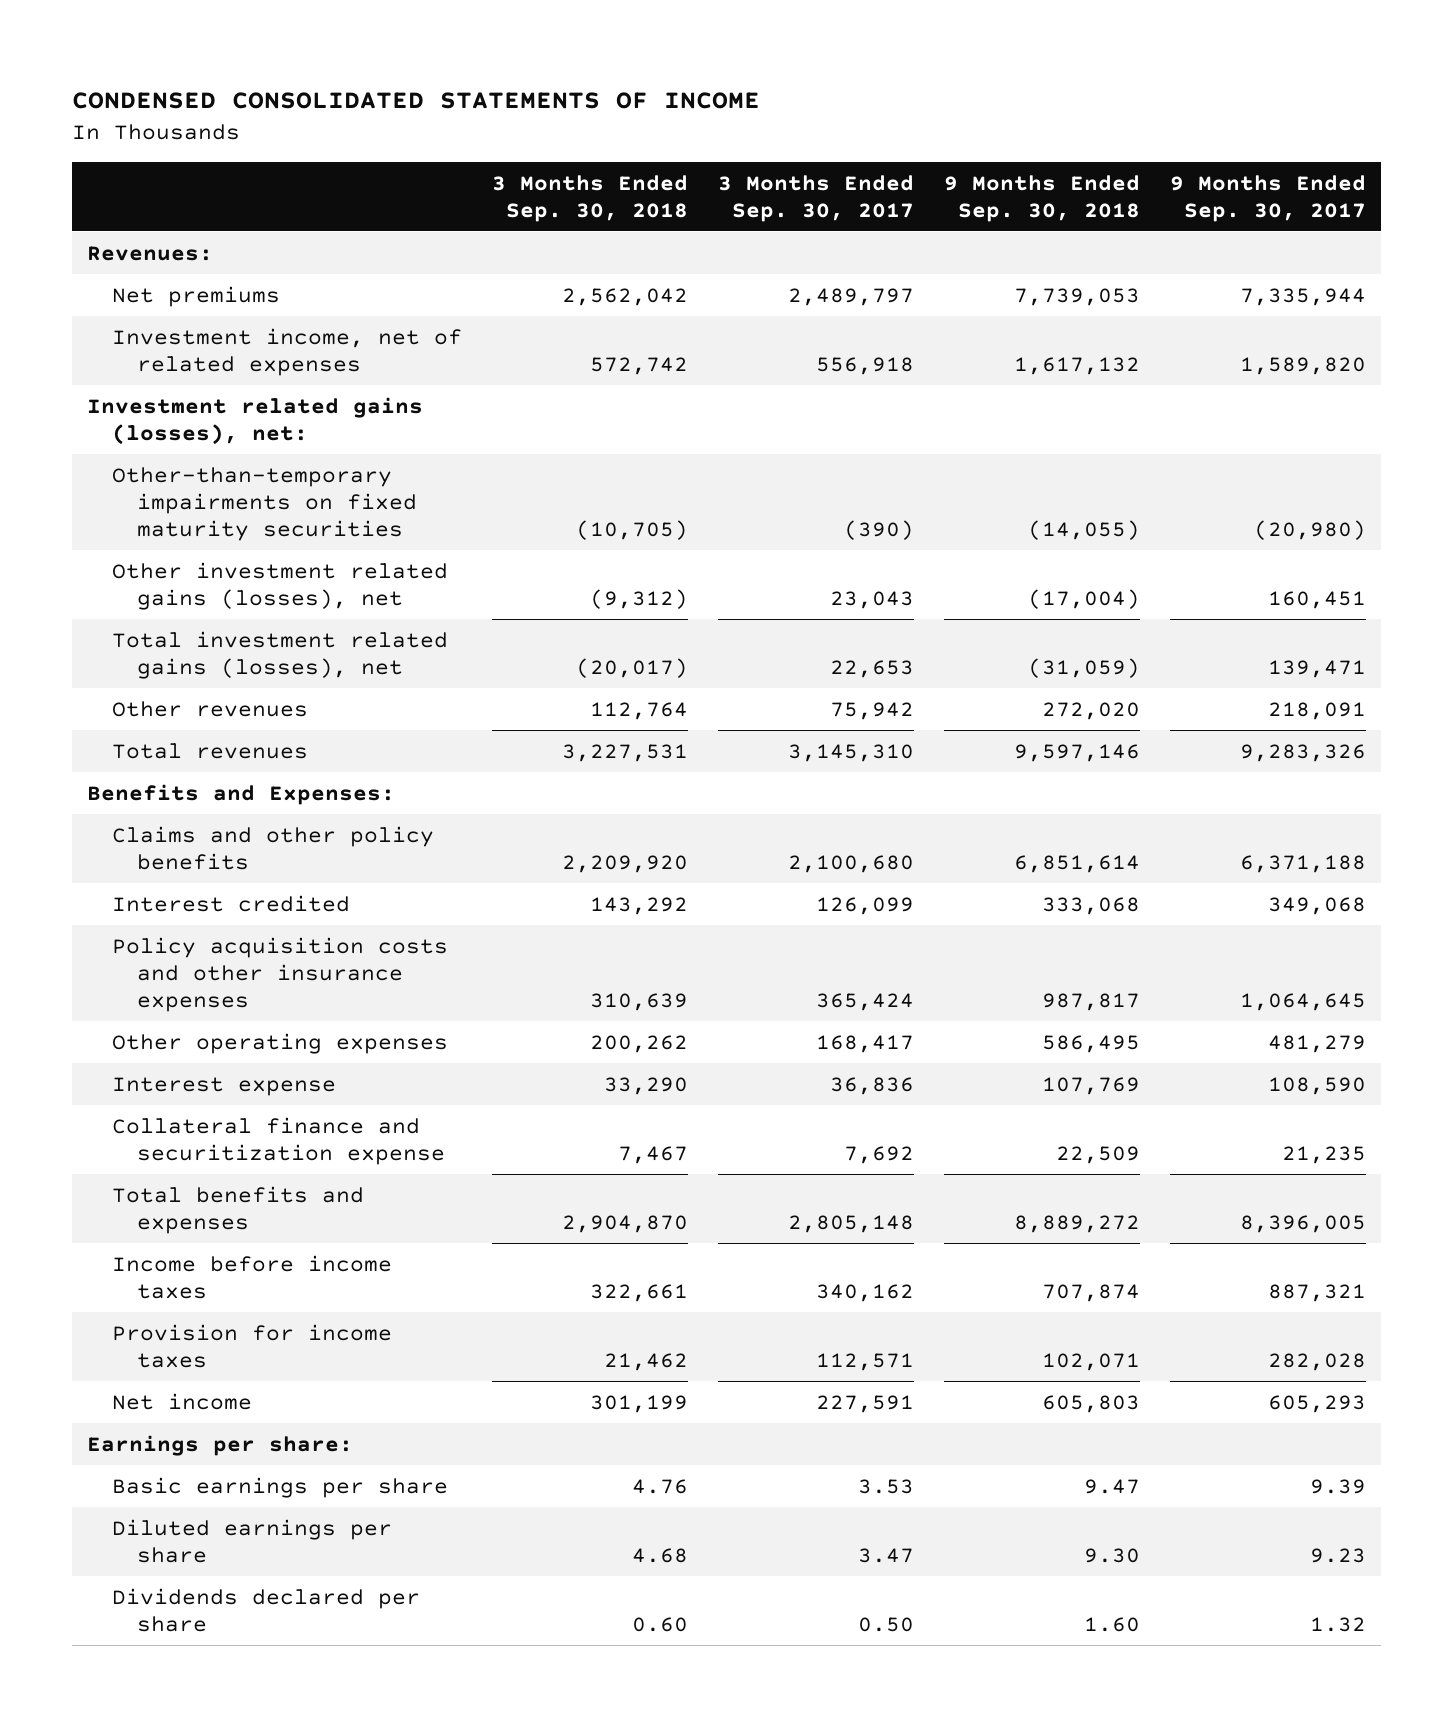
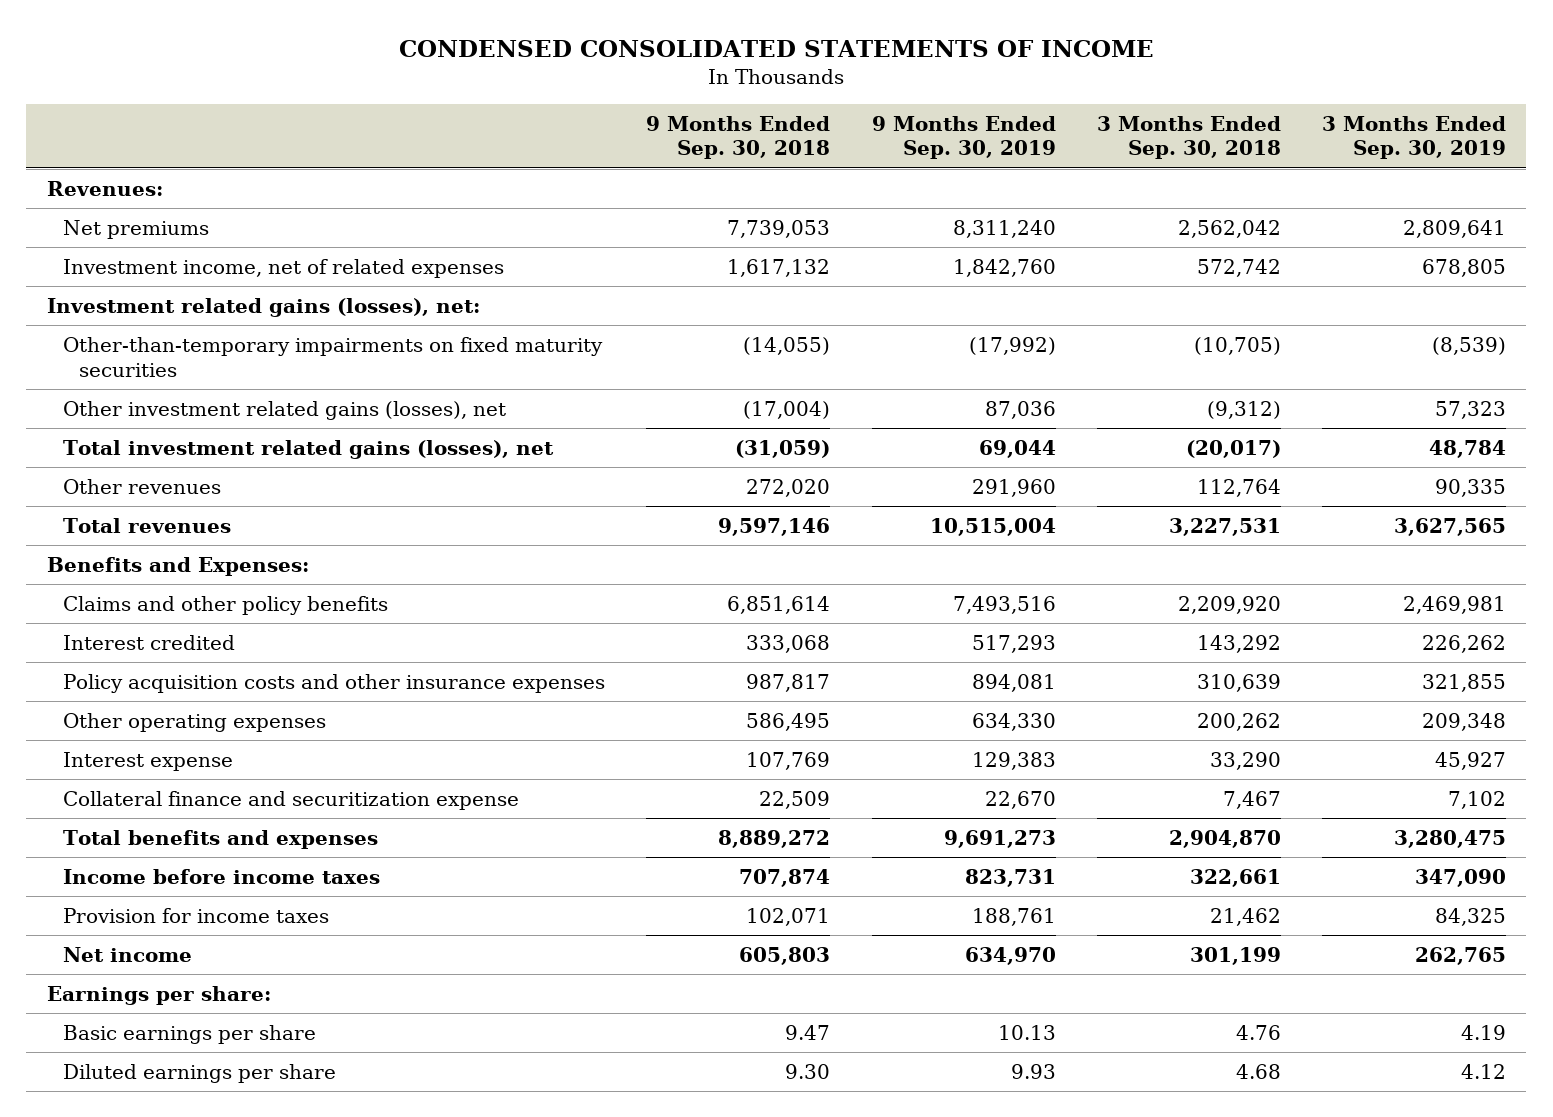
- | 3 Months Ended Sep. 30, 2018 | 3 Months Ended Sep. 30, 2017 | 9 Months Ended Sep. 30, 2018 | 9 Months Ended Sep. 30, 2017
+ | 9 Months Ended Sep. 30, 2018 | 9 Months Ended Sep. 30, 2019 | 3 Months Ended Sep. 30, 2018 | 3 Months Ended Sep. 30, 2019
- Dividends declared per share | 0.60 | 0.50 | 1.60 | 1.32

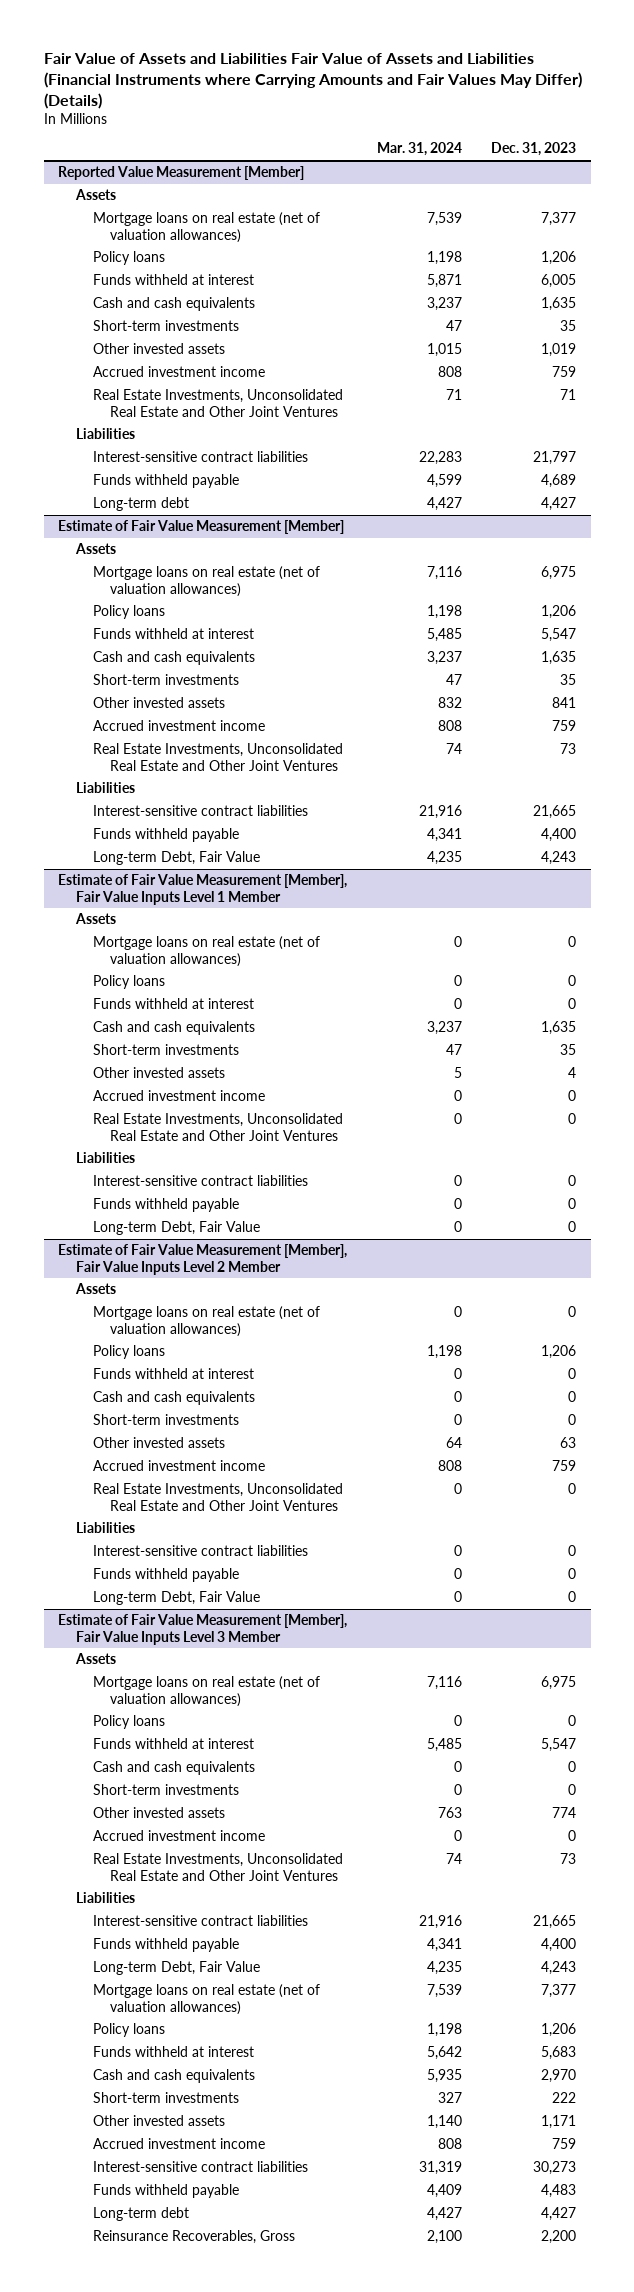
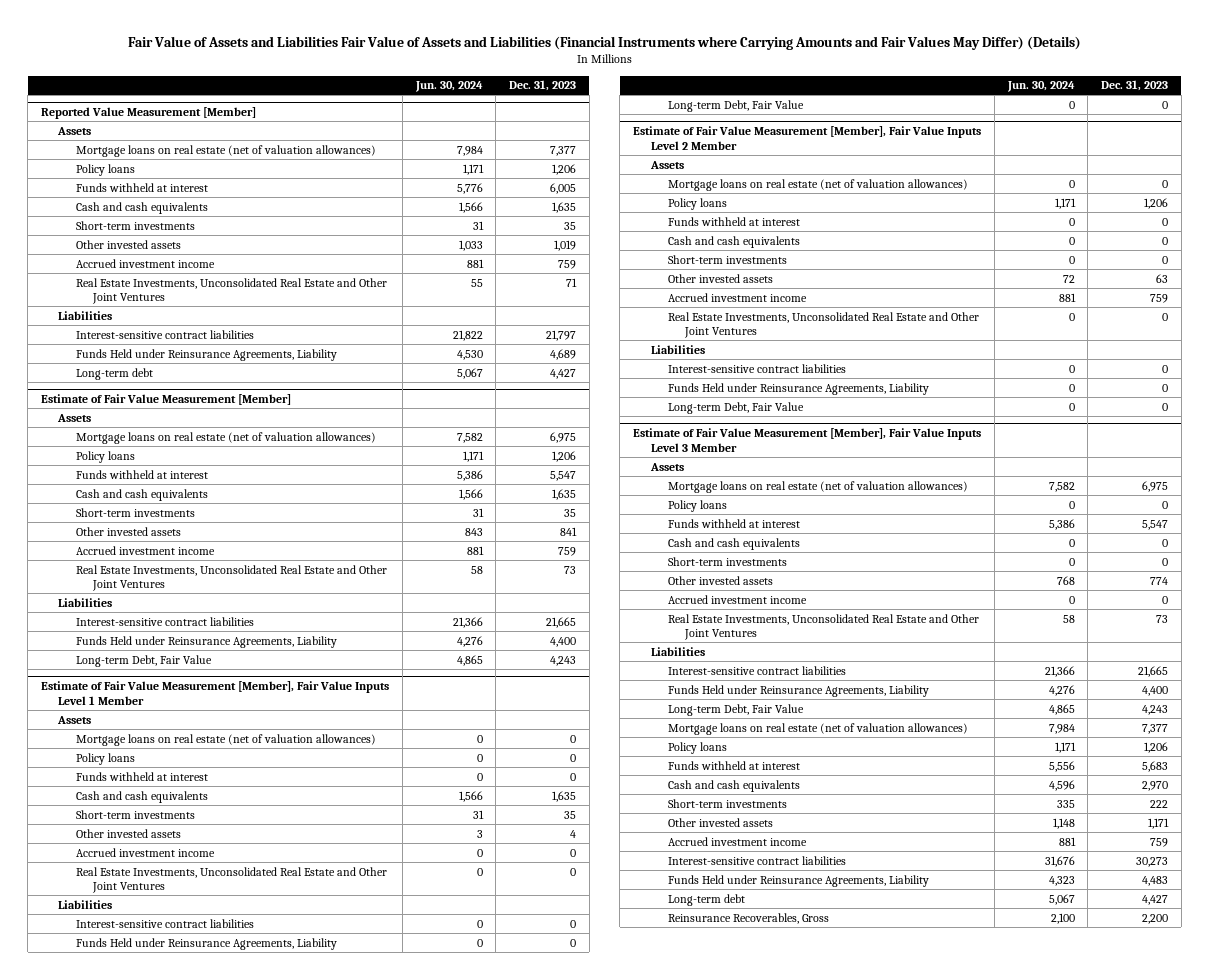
- | Mar. 31, 2024 | Dec. 31, 2023
+ | Jun. 30, 2024 | Dec. 31, 2023
@ Reported Value Measurement [Member]
- Funds withheld payable | 4,599 | 4,689
+ Funds Held under Reinsurance Agreements, Liability | 4,530 | 4,689
@ Estimate of Fair Value Measurement [Member]
- Funds withheld payable | 4,341 | 4,400
+ Funds Held under Reinsurance Agreements, Liability | 4,276 | 4,400
@ Estimate of Fair Value Measurement [Member], Fair Value Inputs Level 1 Member
- Funds withheld payable | 0 | 0
+ Funds Held under Reinsurance Agreements, Liability | 0 | 0
@ Estimate of Fair Value Measurement [Member], Fair Value Inputs Level 2 Member
- Funds withheld payable | 0 | 0
+ Funds Held under Reinsurance Agreements, Liability | 0 | 0
@ Estimate of Fair Value Measurement [Member], Fair Value Inputs Level 3 Member
- Funds withheld payable | 4,341 | 4,400
+ Funds Held under Reinsurance Agreements, Liability | 4,276 | 4,400
- Funds withheld payable | 4,409 | 4,483
+ Funds Held under Reinsurance Agreements, Liability | 4,323 | 4,483

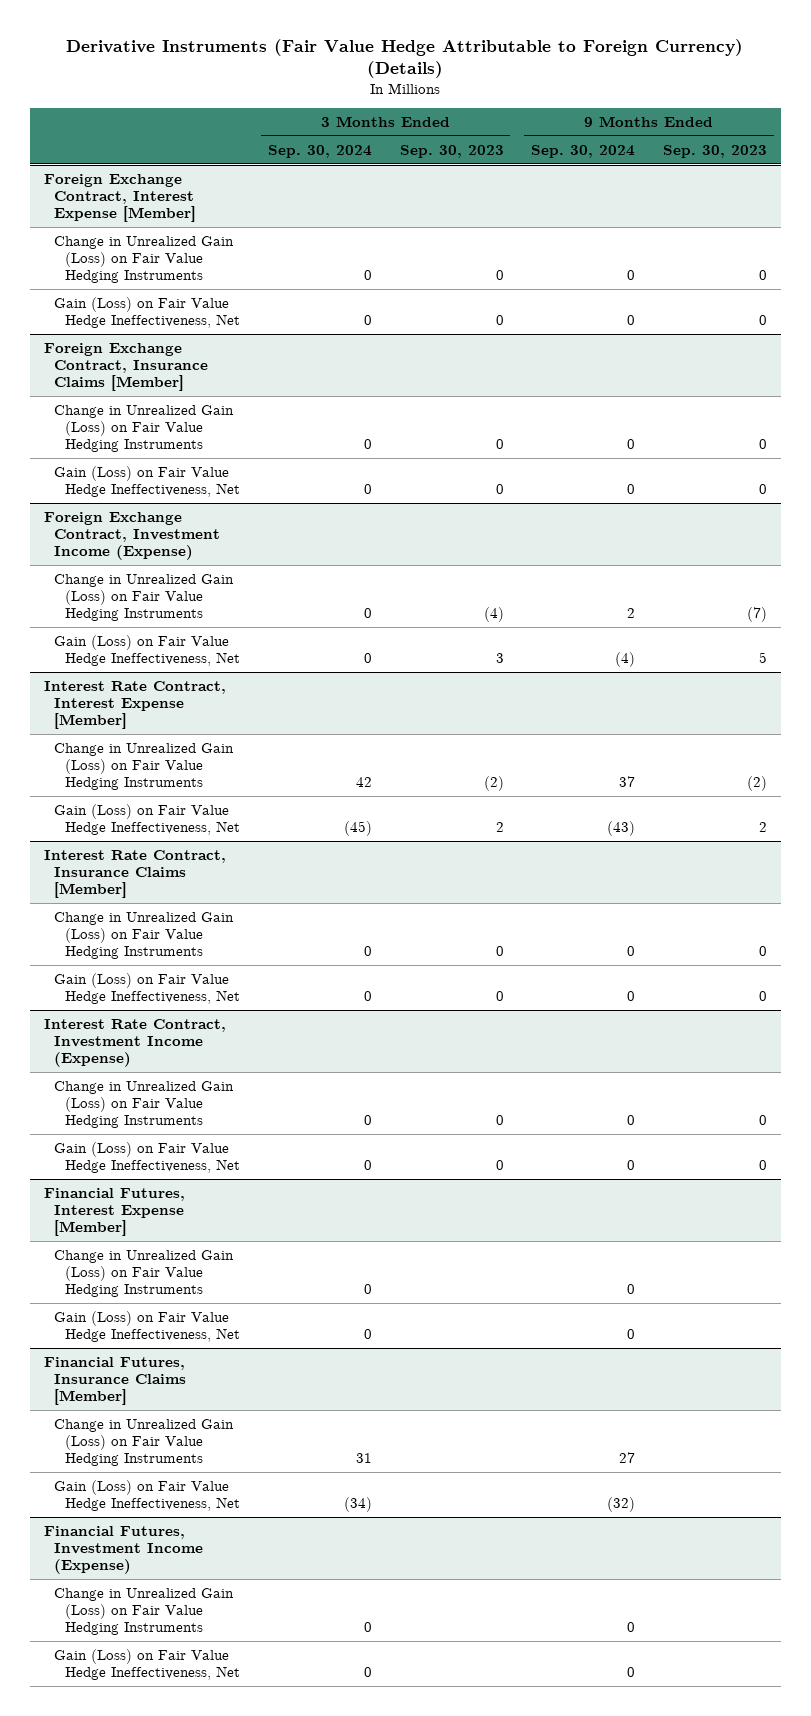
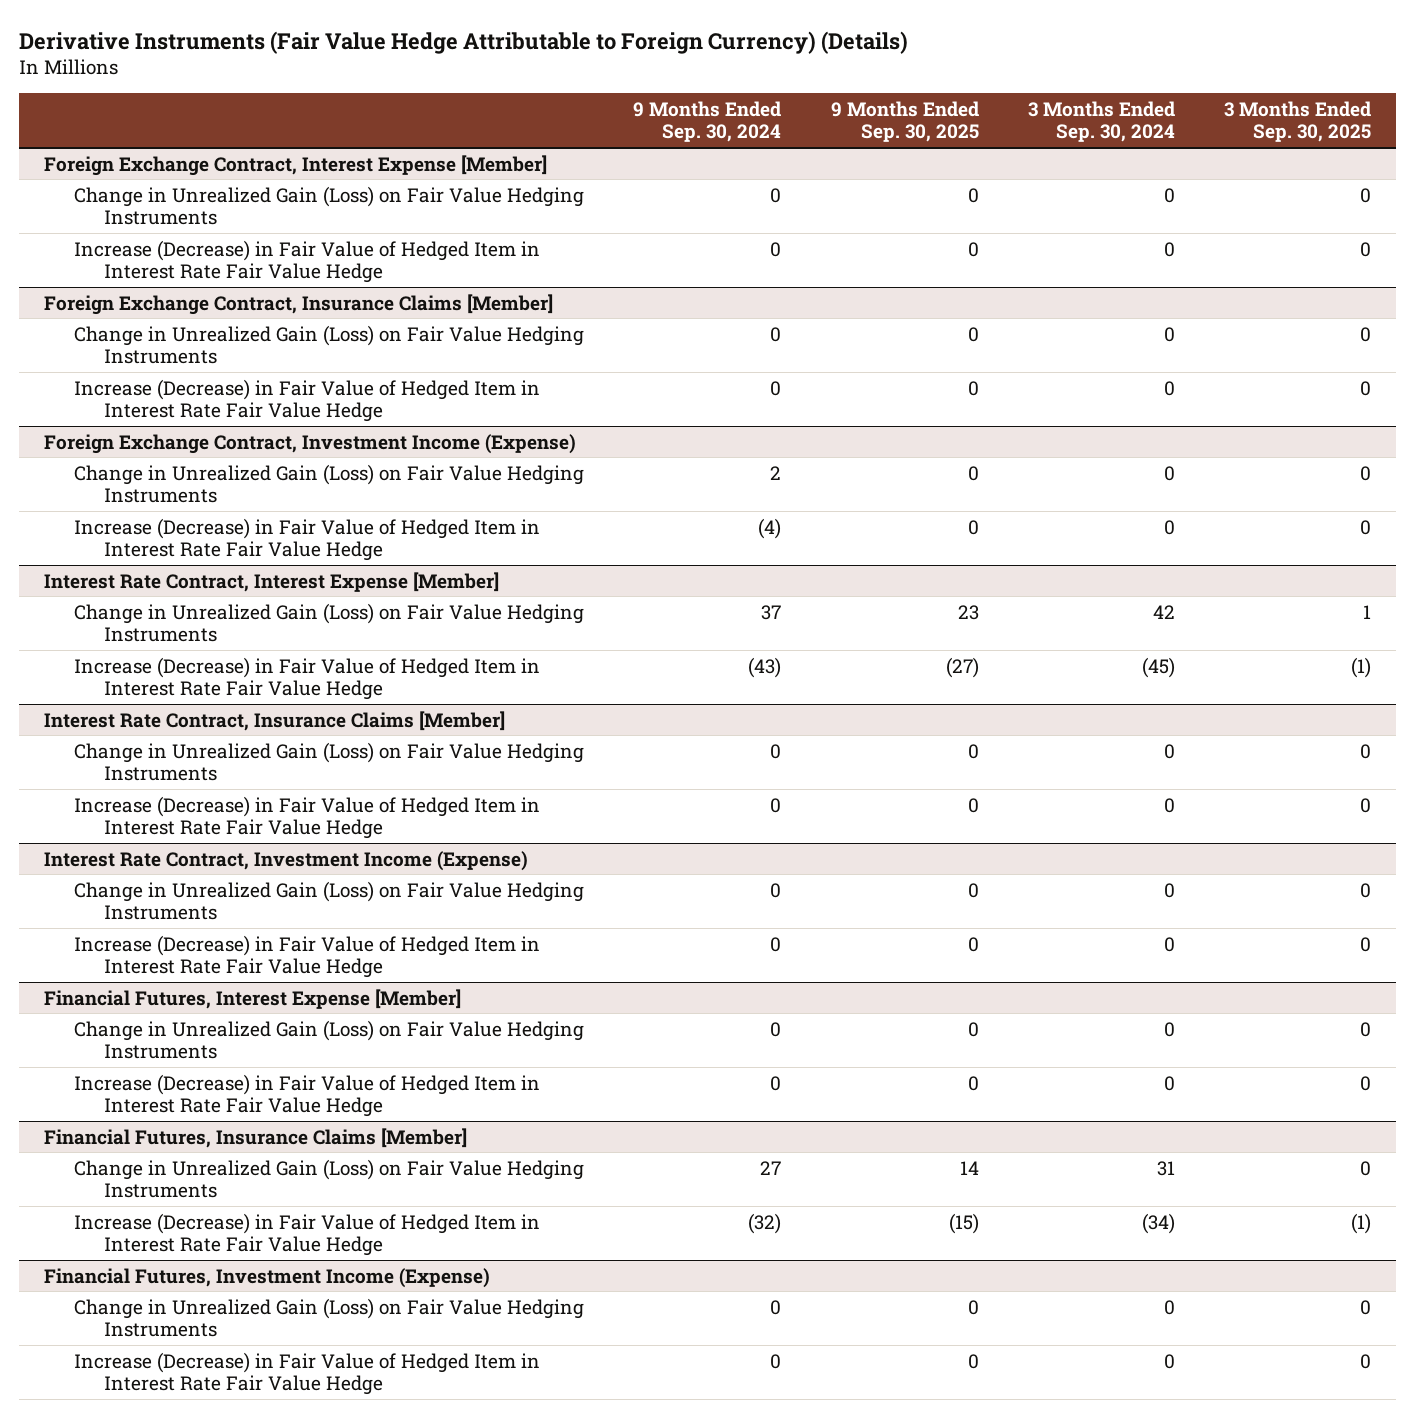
- | 3 Months Ended Sep. 30, 2024 | 3 Months Ended Sep. 30, 2023 | 9 Months Ended Sep. 30, 2024 | 9 Months Ended Sep. 30, 2023
+ | 9 Months Ended Sep. 30, 2024 | 9 Months Ended Sep. 30, 2025 | 3 Months Ended Sep. 30, 2024 | 3 Months Ended Sep. 30, 2025
@ Foreign Exchange Contract, Interest Expense [Member]
- Gain (Loss) on Fair Value Hedge Ineffectiveness, Net | 0 | 0 | 0 | 0
+ Increase (Decrease) in Fair Value of Hedged Item in Interest Rate Fair Value Hedge | 0 | 0 | 0 | 0
@ Foreign Exchange Contract, Insurance Claims [Member]
- Gain (Loss) on Fair Value Hedge Ineffectiveness, Net | 0 | 0 | 0 | 0
+ Increase (Decrease) in Fair Value of Hedged Item in Interest Rate Fair Value Hedge | 0 | 0 | 0 | 0
@ Foreign Exchange Contract, Investment Income (Expense)
- Gain (Loss) on Fair Value Hedge Ineffectiveness, Net | 0 | 3 | (4) | 5
+ Increase (Decrease) in Fair Value of Hedged Item in Interest Rate Fair Value Hedge | (4) | 0 | 0 | 0
@ Interest Rate Contract, Interest Expense [Member]
- Gain (Loss) on Fair Value Hedge Ineffectiveness, Net | (45) | 2 | (43) | 2
+ Increase (Decrease) in Fair Value of Hedged Item in Interest Rate Fair Value Hedge | (43) | (27) | (45) | (1)
@ Interest Rate Contract, Insurance Claims [Member]
- Gain (Loss) on Fair Value Hedge Ineffectiveness, Net | 0 | 0 | 0 | 0
+ Increase (Decrease) in Fair Value of Hedged Item in Interest Rate Fair Value Hedge | 0 | 0 | 0 | 0
@ Interest Rate Contract, Investment Income (Expense)
- Gain (Loss) on Fair Value Hedge Ineffectiveness, Net | 0 | 0 | 0 | 0
+ Increase (Decrease) in Fair Value of Hedged Item in Interest Rate Fair Value Hedge | 0 | 0 | 0 | 0
@ Financial Futures, Interest Expense [Member]
- Gain (Loss) on Fair Value Hedge Ineffectiveness, Net | 0 | | 0 |
+ Increase (Decrease) in Fair Value of Hedged Item in Interest Rate Fair Value Hedge | 0 | 0 | 0 | 0
@ Financial Futures, Insurance Claims [Member]
- Gain (Loss) on Fair Value Hedge Ineffectiveness, Net | (34) | | (32) |
+ Increase (Decrease) in Fair Value of Hedged Item in Interest Rate Fair Value Hedge | (32) | (15) | (34) | (1)
@ Financial Futures, Investment Income (Expense)
- Gain (Loss) on Fair Value Hedge Ineffectiveness, Net | 0 | | 0 |
+ Increase (Decrease) in Fair Value of Hedged Item in Interest Rate Fair Value Hedge | 0 | 0 | 0 | 0

